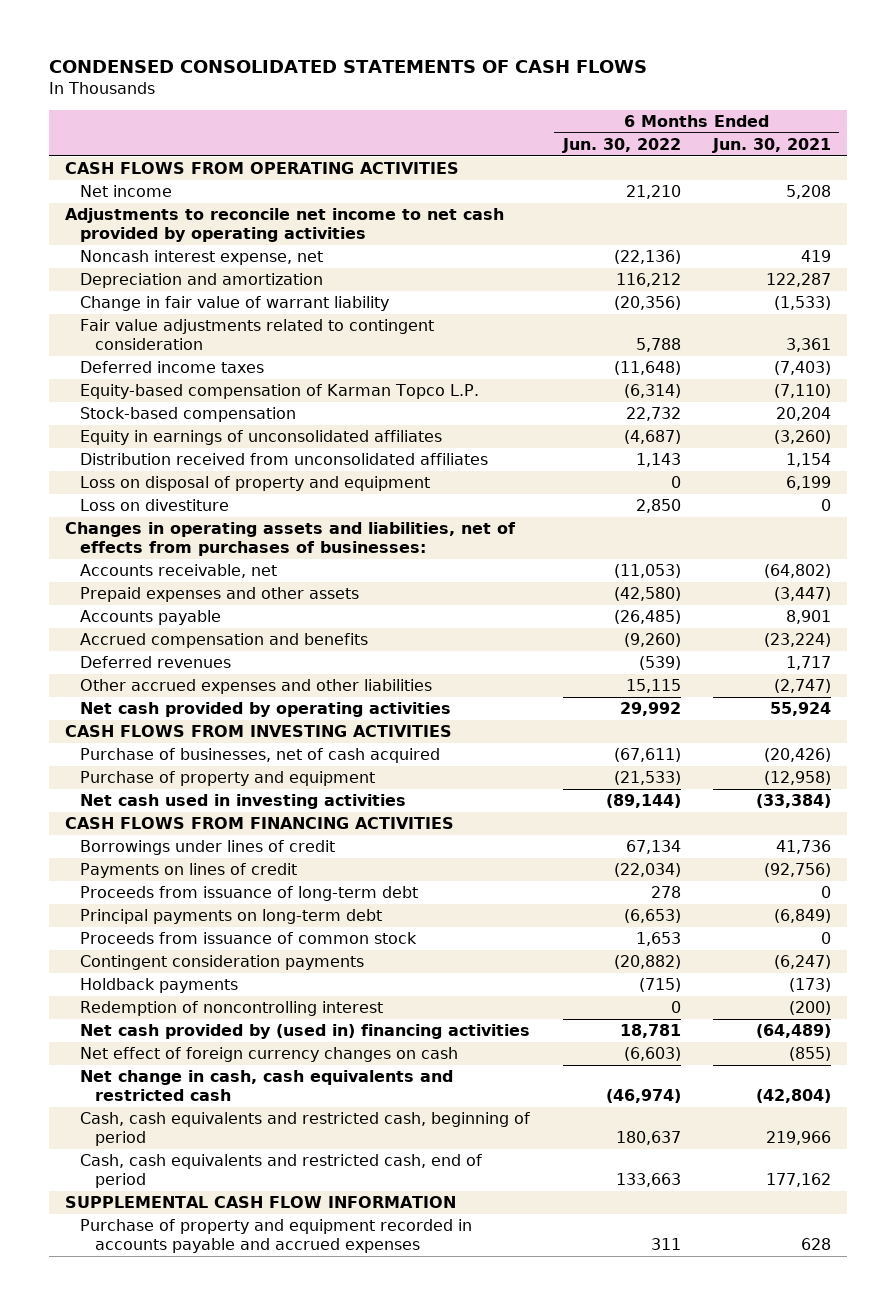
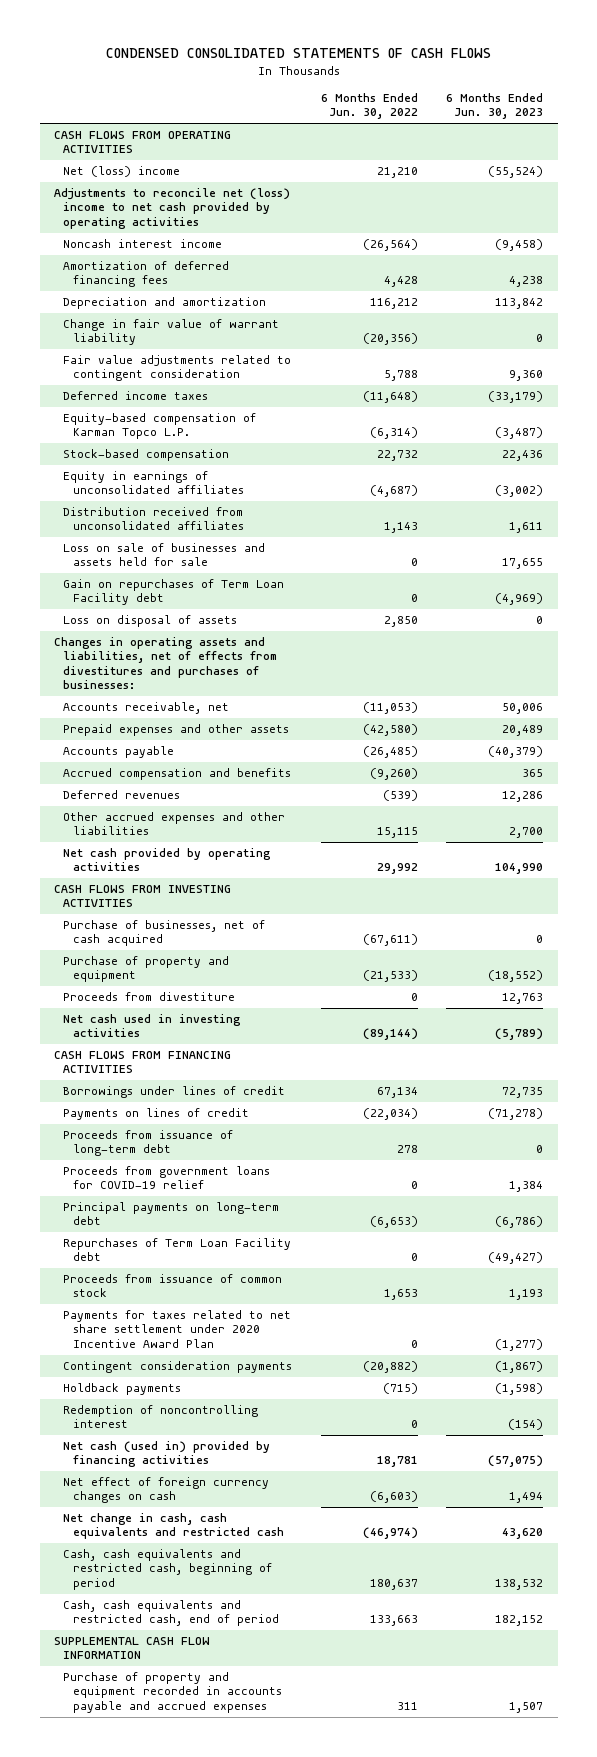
- | 6 Months Ended Jun. 30, 2022 | 6 Months Ended Jun. 30, 2021
+ | 6 Months Ended Jun. 30, 2022 | 6 Months Ended Jun. 30, 2023
- Net income | 21,210 | 5,208
- Adjustments to reconcile net income to net cash provided by operating activities
- Noncash interest expense, net | (22,136) | 419
+ Net (loss) income | 21,210 | (55,524)
+ Adjustments to reconcile net (loss) income to net cash provided by operating activities
+ Noncash interest income | (26,564) | (9,458)
+ Amortization of deferred financing fees | 4,428 | 4,238
- Loss on disposal of property and equipment | 0 | 6,199
- Loss on divestiture | 2,850 | 0
- Changes in operating assets and liabilities, net of effects from purchases of businesses:
+ Loss on sale of businesses and assets held for sale | 0 | 17,655
+ Gain on repurchases of Term Loan Facility debt | 0 | (4,969)
+ Loss on disposal of assets | 2,850 | 0
+ Changes in operating assets and liabilities, net of effects from divestitures and purchases of businesses:
+ Proceeds from divestiture | 0 | 12,763
+ Proceeds from government loans for COVID-19 relief | 0 | 1,384
+ Repurchases of Term Loan Facility debt | 0 | (49,427)
+ Payments for taxes related to net share settlement under 2020 Incentive Award Plan | 0 | (1,277)
- Net cash provided by (used in) financing activities | 18,781 | (64,489)
+ Net cash (used in) provided by financing activities | 18,781 | (57,075)

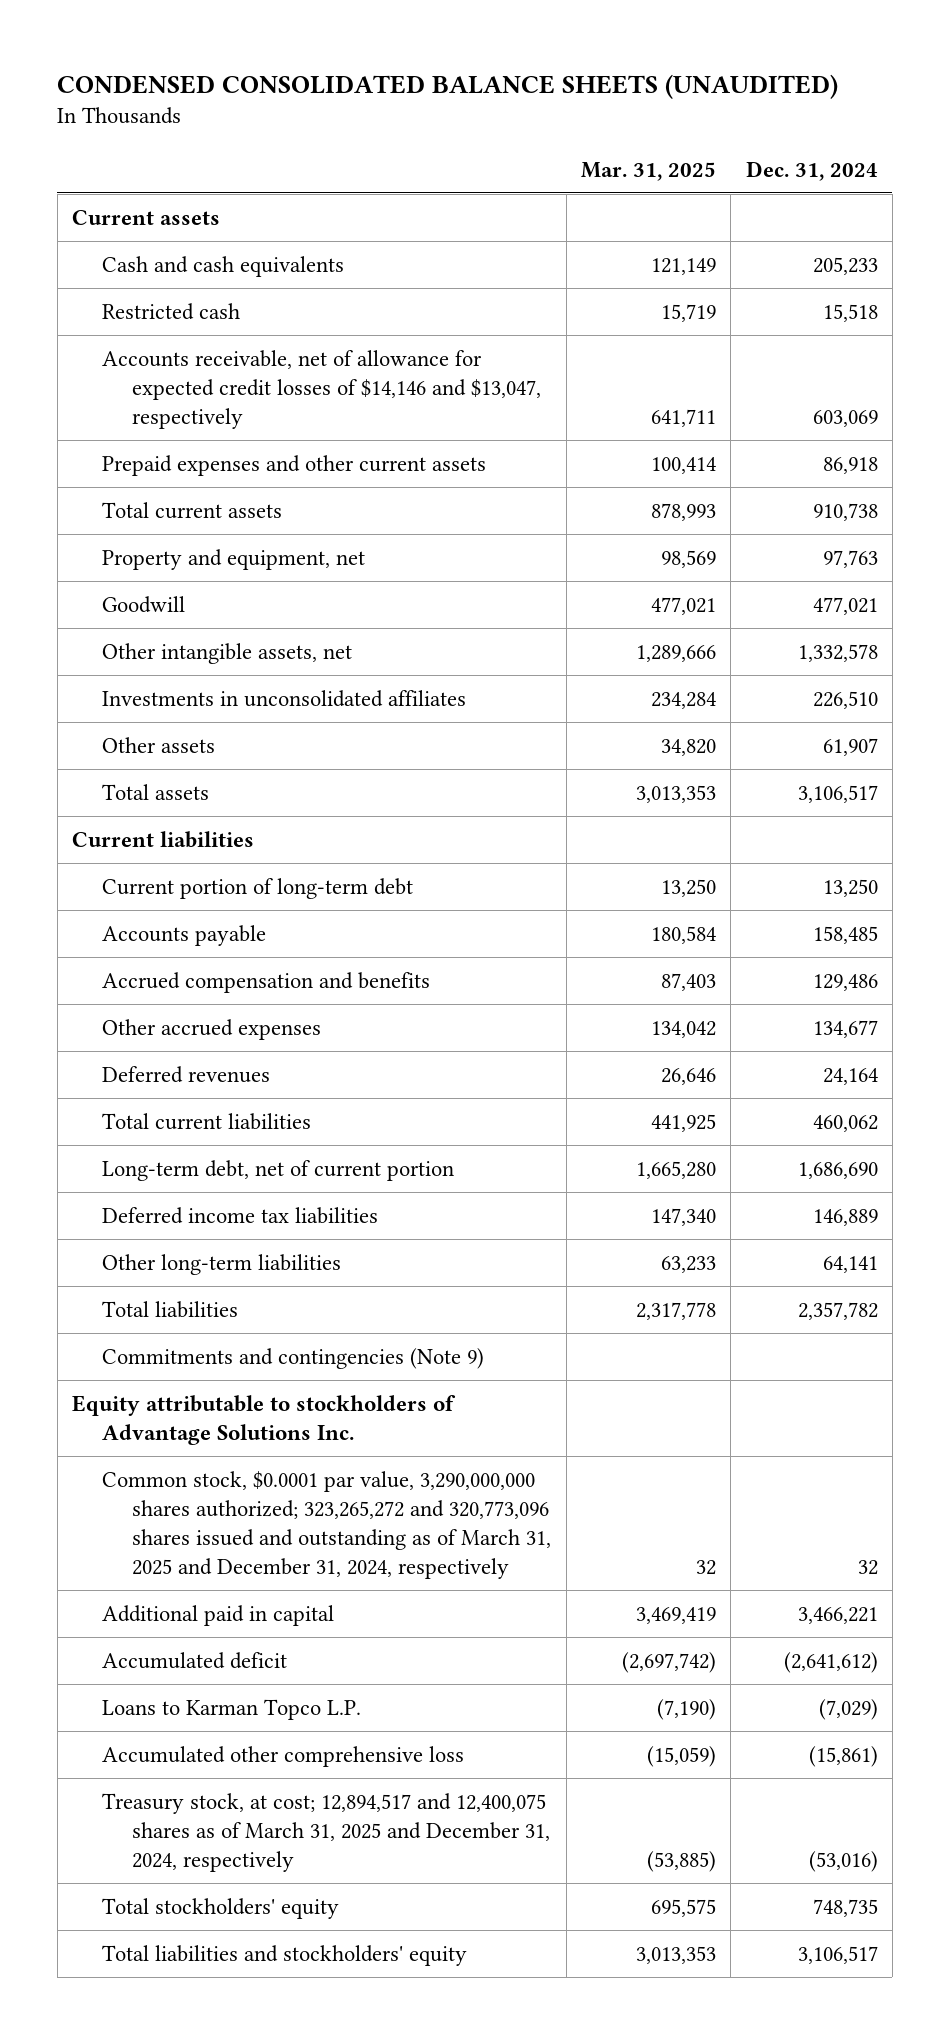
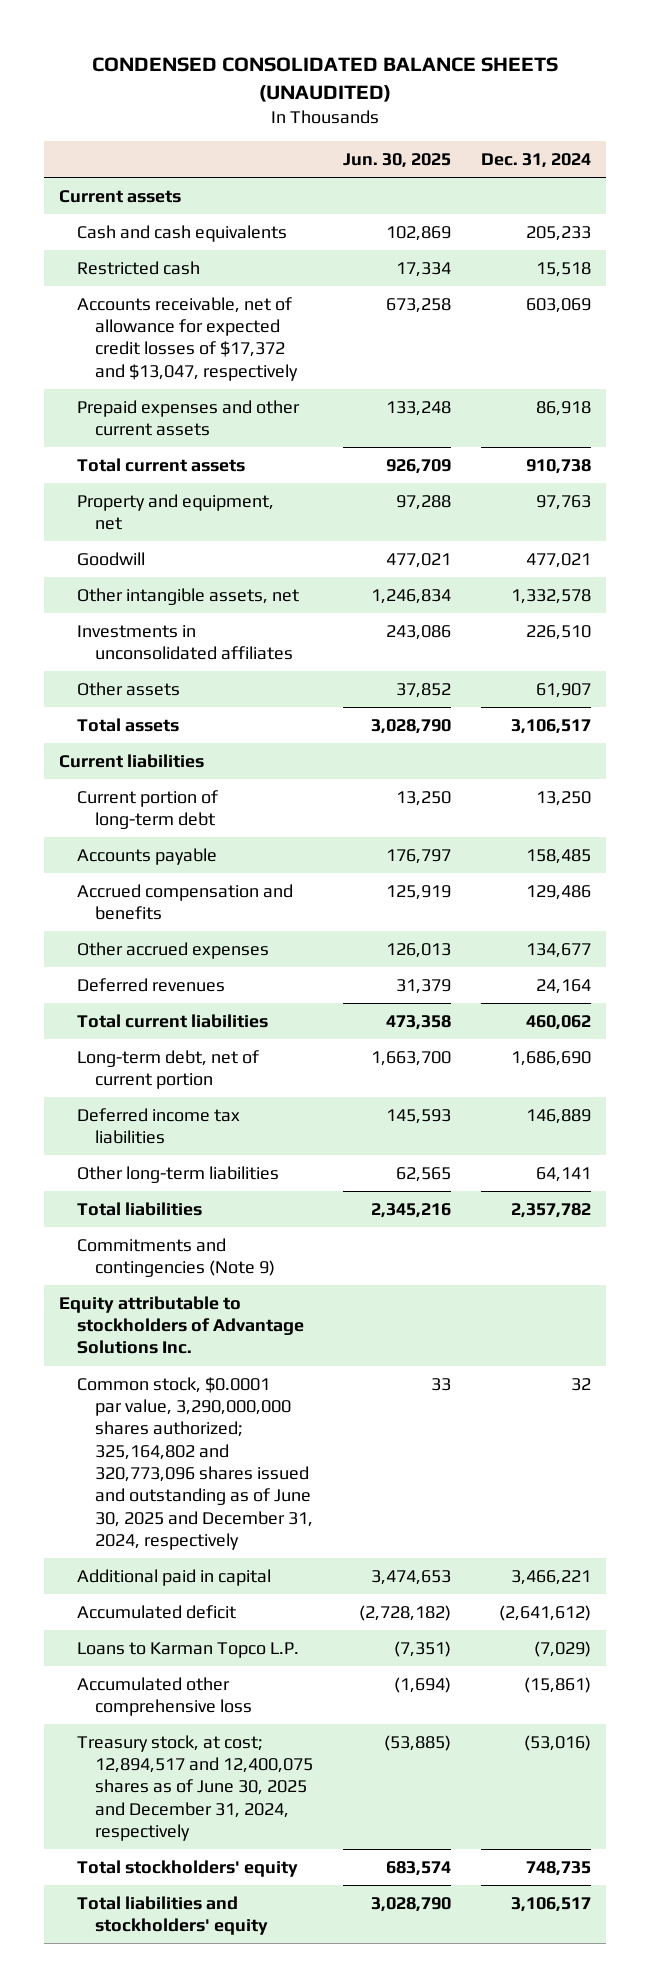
- | Mar. 31, 2025 | Dec. 31, 2024
+ | Jun. 30, 2025 | Dec. 31, 2024
- Accounts receivable, net of allowance for expected credit losses of $14,146 and $13,047, respectively | 641,711 | 603,069
+ Accounts receivable, net of allowance for expected credit losses of $17,372 and $13,047, respectively | 673,258 | 603,069
- Common stock, $0.0001 par value, 3,290,000,000 shares authorized; 323,265,272 and 320,773,096 shares issued and outstanding as of March 31, 2025 and December 31, 2024, respectively | 32 | 32
+ Common stock, $0.0001 par value, 3,290,000,000 shares authorized; 325,164,802 and 320,773,096 shares issued and outstanding as of June 30, 2025 and December 31, 2024, respectively | 33 | 32
- Treasury stock, at cost; 12,894,517 and 12,400,075 shares as of March 31, 2025 and December 31, 2024, respectively | (53,885) | (53,016)
+ Treasury stock, at cost; 12,894,517 and 12,400,075 shares as of June 30, 2025 and December 31, 2024, respectively | (53,885) | (53,016)

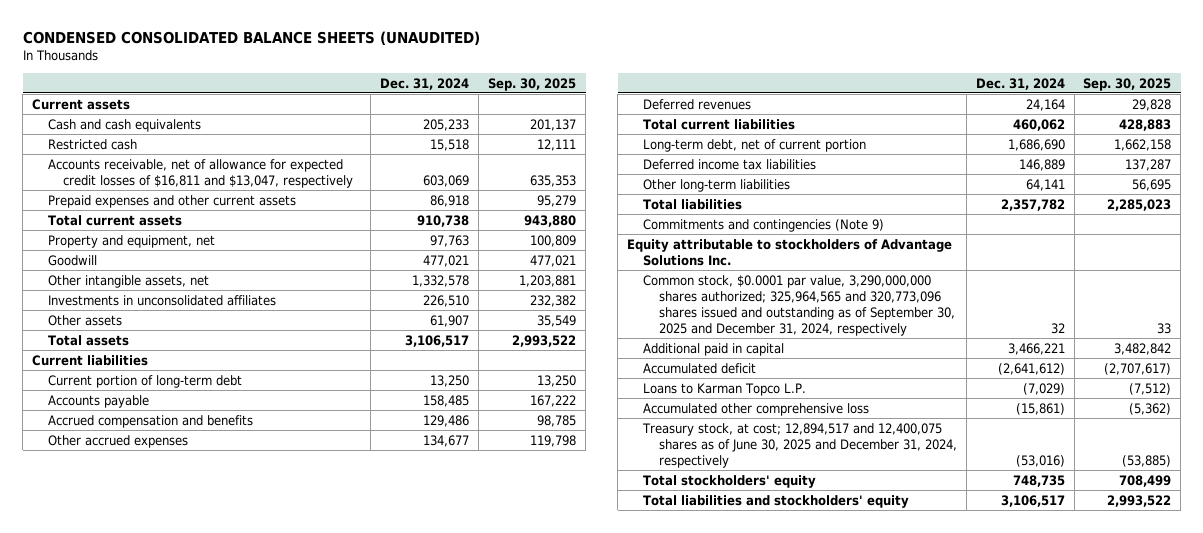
- | Jun. 30, 2025 | Dec. 31, 2024
+ | Dec. 31, 2024 | Sep. 30, 2025
- Accounts receivable, net of allowance for expected credit losses of $17,372 and $13,047, respectively | 673,258 | 603,069
+ Accounts receivable, net of allowance for expected credit losses of $16,811 and $13,047, respectively | 603,069 | 635,353
- Common stock, $0.0001 par value, 3,290,000,000 shares authorized; 325,164,802 and 320,773,096 shares issued and outstanding as of June 30, 2025 and December 31, 2024, respectively | 33 | 32
+ Common stock, $0.0001 par value, 3,290,000,000 shares authorized; 325,964,565 and 320,773,096 shares issued and outstanding as of September 30, 2025 and December 31, 2024, respectively | 32 | 33

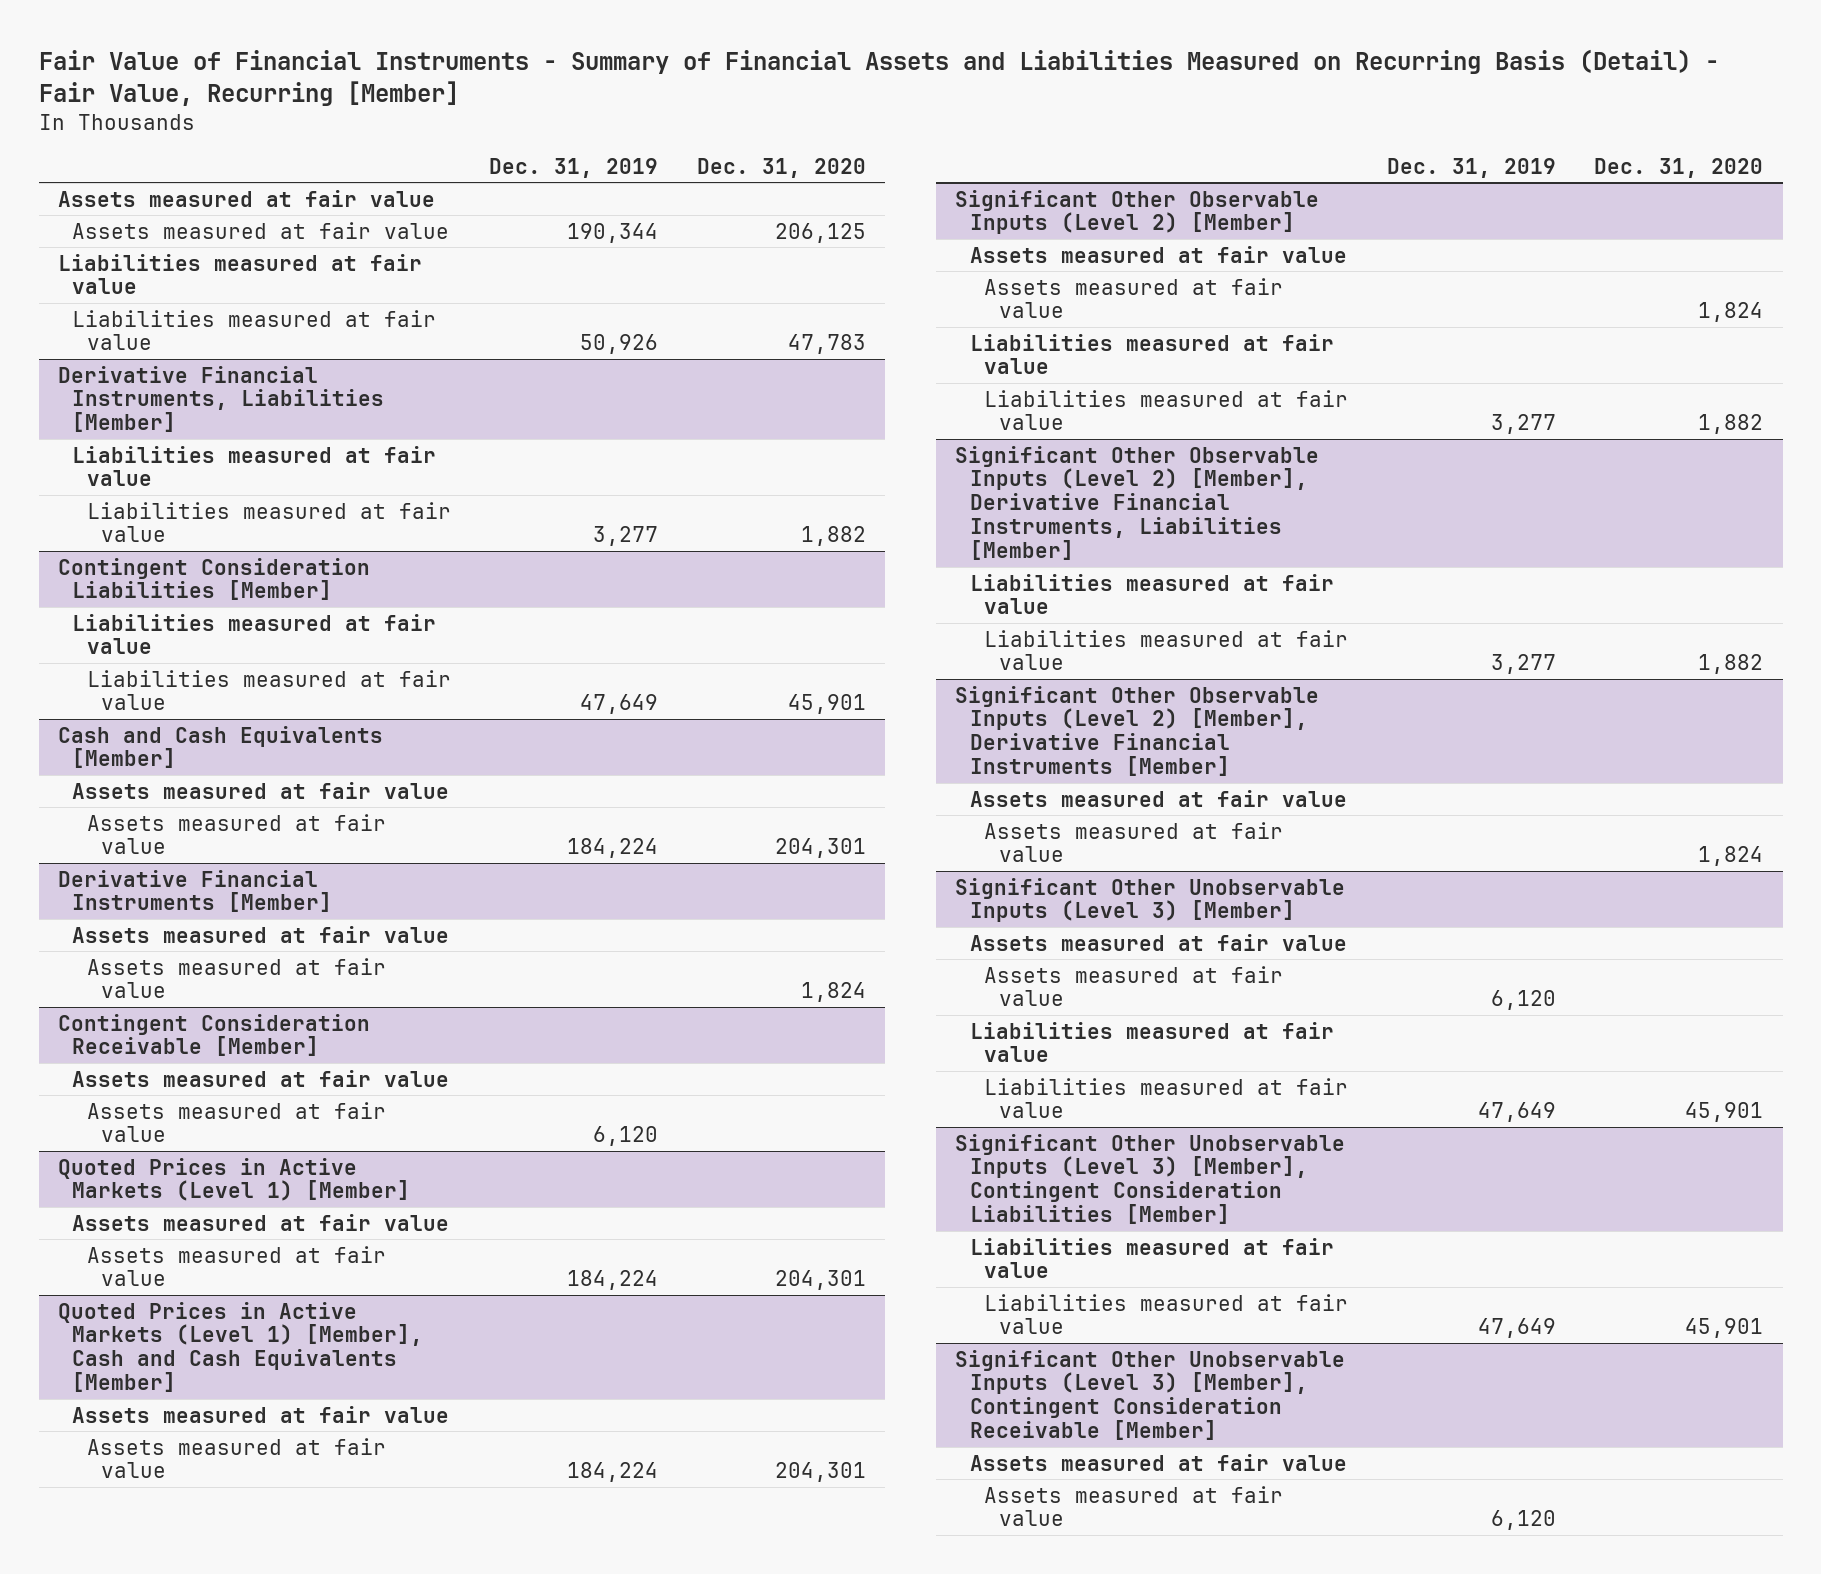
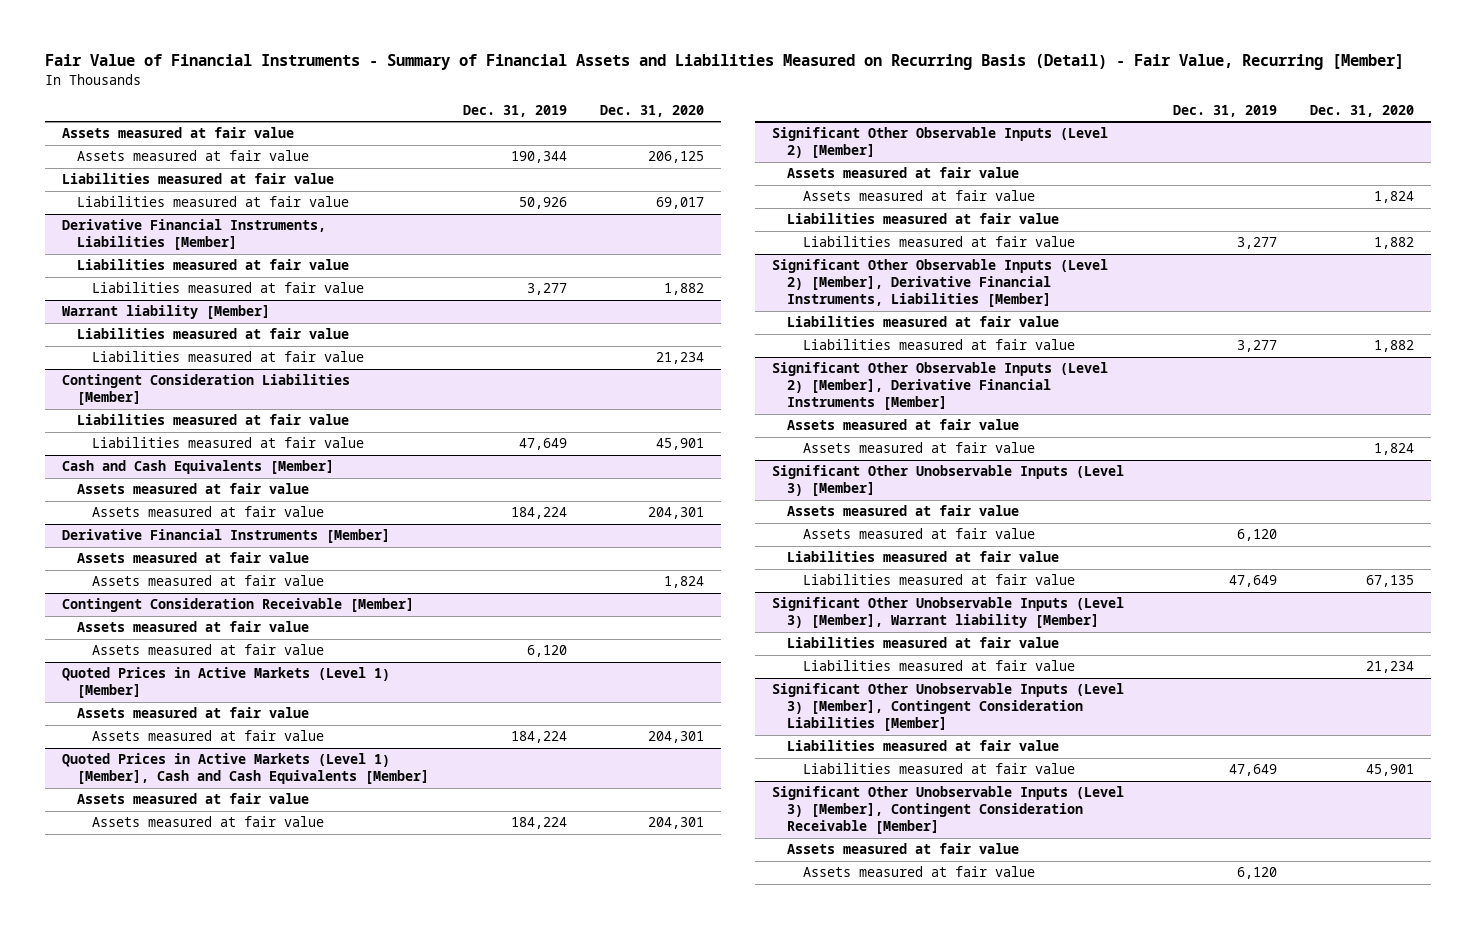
- Liabilities measured at fair value | 50,926 | 47,783
+ Liabilities measured at fair value | 50,926 | 69,017
+ Warrant liability [Member]
+ Liabilities measured at fair value
+ Liabilities measured at fair value | | 21,234
@ Significant Other Unobservable Inputs (Level 3) [Member]
- Liabilities measured at fair value | 47,649 | 45,901
+ Liabilities measured at fair value | 47,649 | 67,135
+ Significant Other Unobservable Inputs (Level 3) [Member], Warrant liability [Member]
+ Liabilities measured at fair value
+ Liabilities measured at fair value | | 21,234

